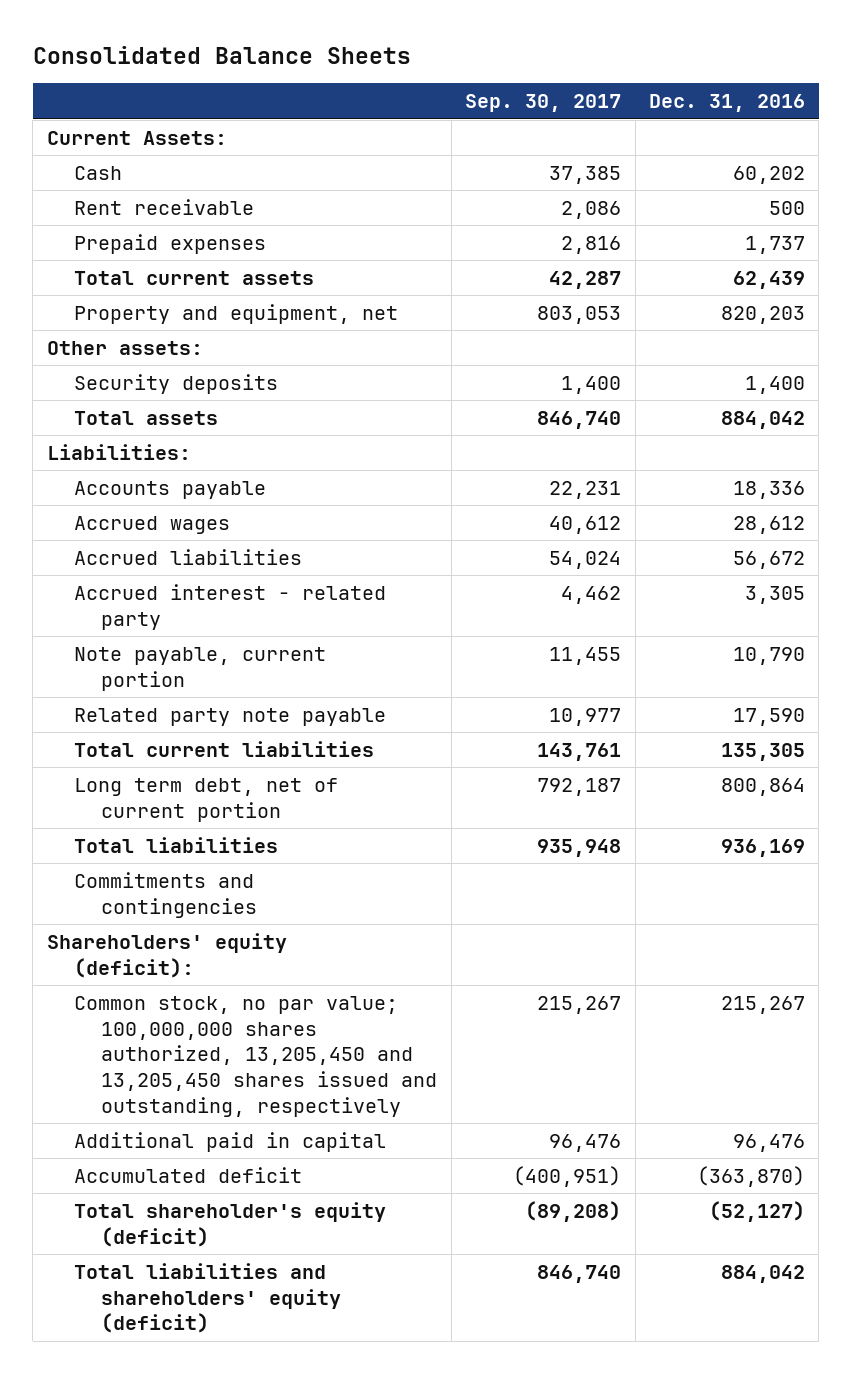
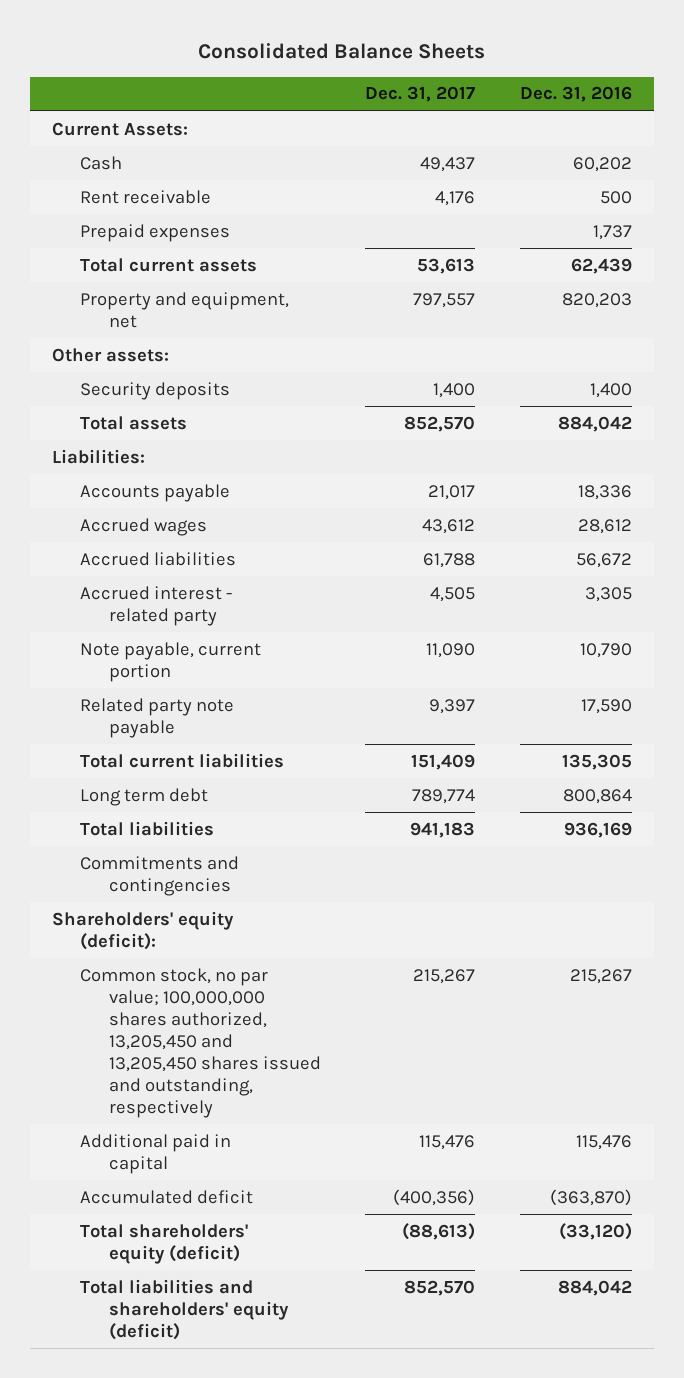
- | Sep. 30, 2017 | Dec. 31, 2016
+ | Dec. 31, 2017 | Dec. 31, 2016
- Long term debt, net of current portion | 792,187 | 800,864
+ Long term debt | 789,774 | 800,864
- Additional paid in capital | 96,476 | 96,476
+ Additional paid in capital | 115,476 | 115,476
- Total shareholder's equity (deficit) | (89,208) | (52,127)
+ Total shareholders' equity (deficit) | (88,613) | (33,120)

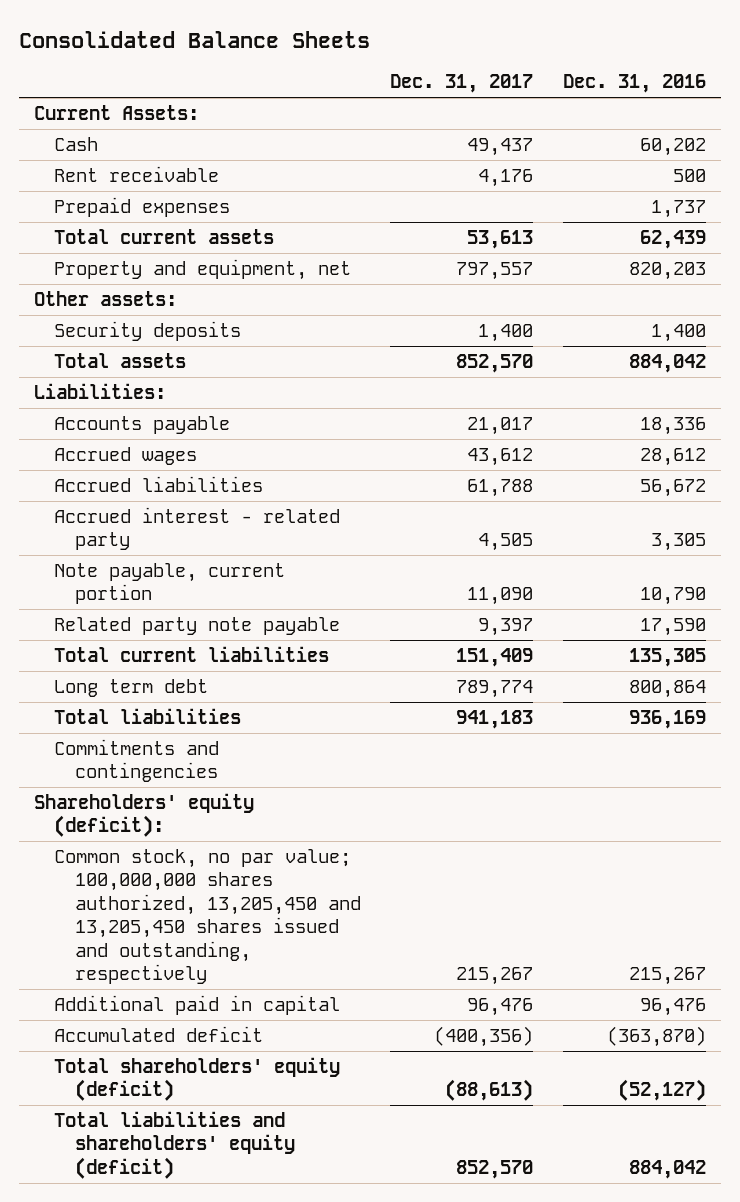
- Additional paid in capital | 115,476 | 115,476
+ Additional paid in capital | 96,476 | 96,476
- Total shareholders' equity (deficit) | (88,613) | (33,120)
+ Total shareholders' equity (deficit) | (88,613) | (52,127)

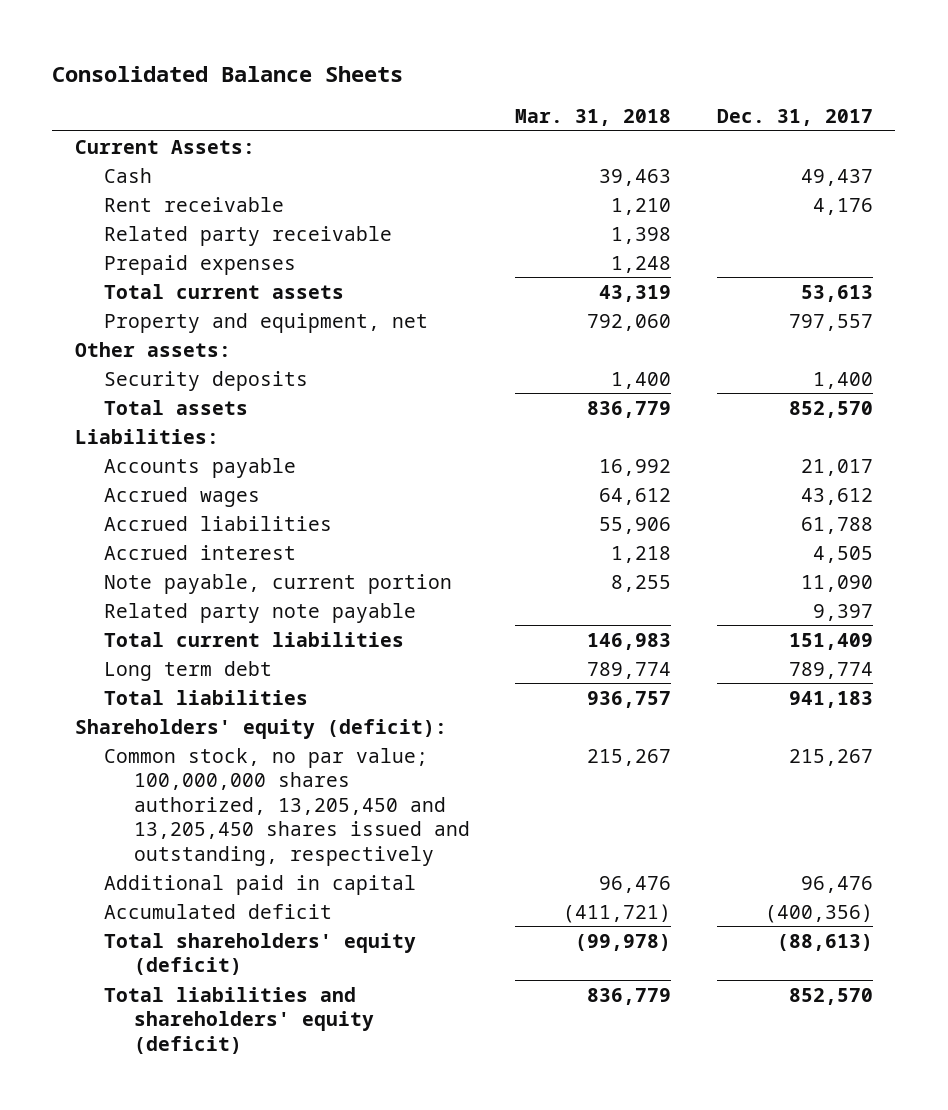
- | Dec. 31, 2017 | Dec. 31, 2016
+ | Mar. 31, 2018 | Dec. 31, 2017
+ Related party receivable | 1,398 |
- Accrued interest - related party | 4,505 | 3,305
+ Accrued interest | 1,218 | 4,505
- Commitments and contingencies

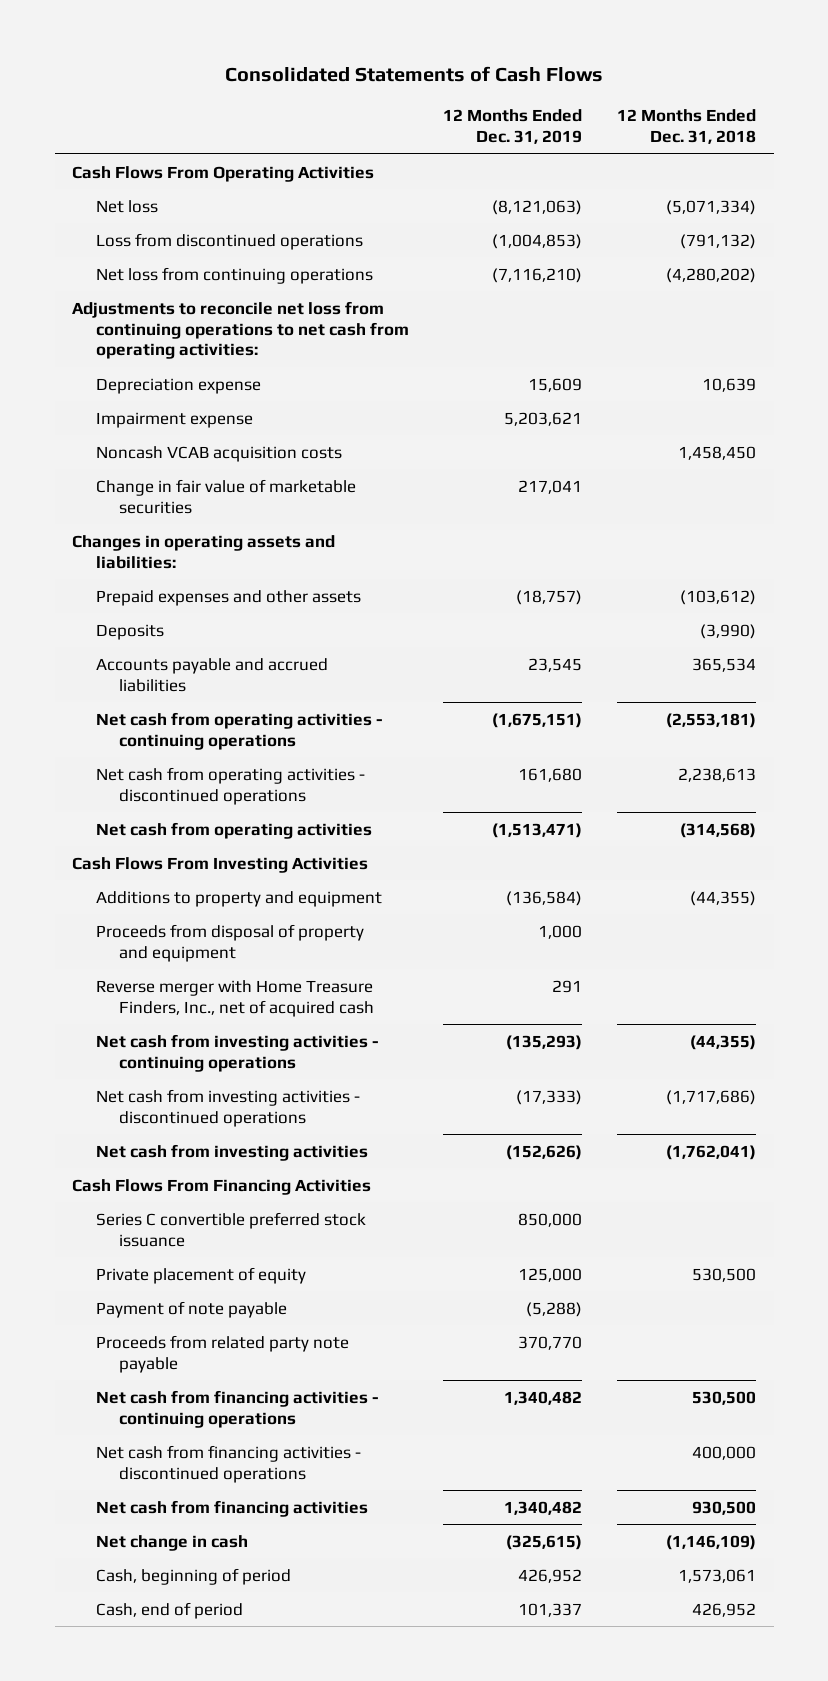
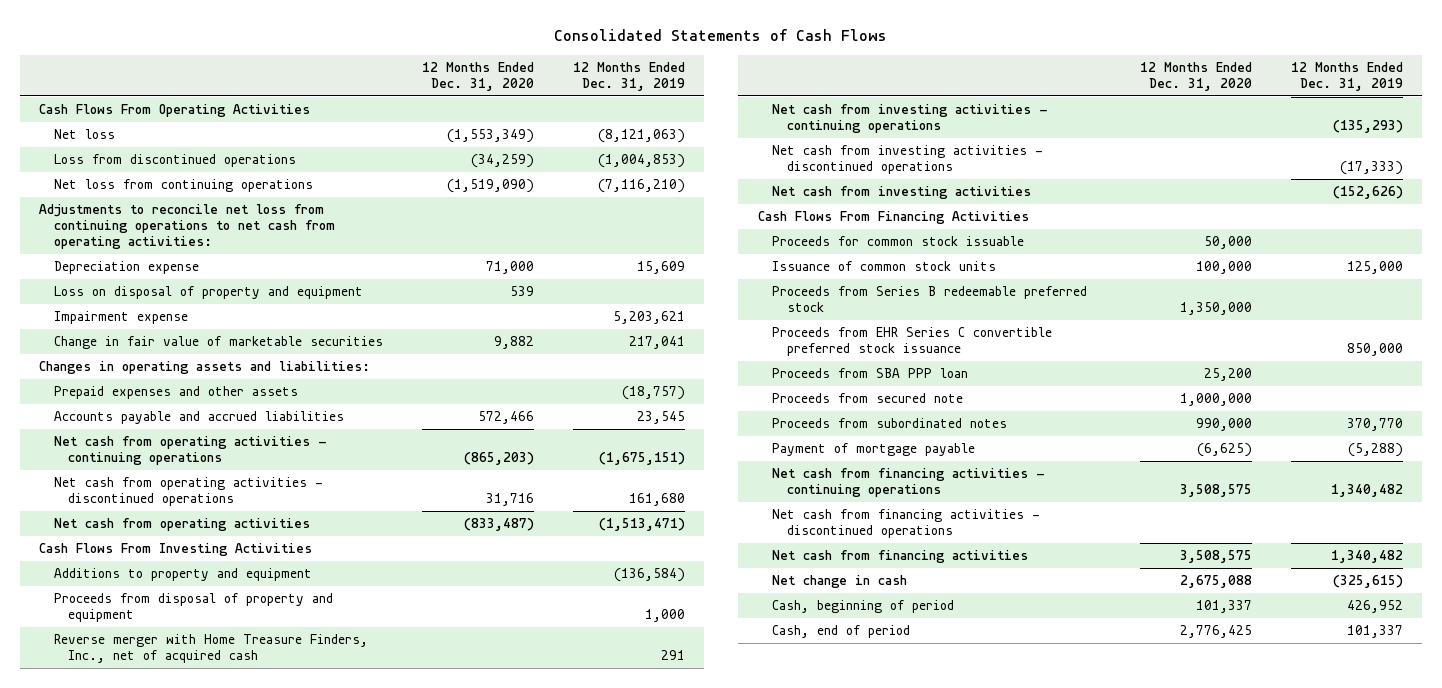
- | 12 Months Ended Dec. 31, 2019 | 12 Months Ended Dec. 31, 2018
+ | 12 Months Ended Dec. 31, 2020 | 12 Months Ended Dec. 31, 2019
+ Loss on disposal of property and equipment | 539 |
- Noncash VCAB acquisition costs | | 1,458,450
- Deposits | | (3,990)
- Series C convertible preferred stock issuance | 850,000 |
- Private placement of equity | 125,000 | 530,500
- Payment of note payable | (5,288) |
- Proceeds from related party note payable | 370,770 |
+ Proceeds for common stock issuable | 50,000 |
+ Issuance of common stock units | 100,000 | 125,000
+ Proceeds from Series B redeemable preferred stock | 1,350,000 |
+ Proceeds from EHR Series C convertible preferred stock issuance | | 850,000
+ Proceeds from SBA PPP loan | 25,200 |
+ Proceeds from secured note | 1,000,000 |
+ Proceeds from subordinated notes | 990,000 | 370,770
+ Payment of mortgage payable | (6,625) | (5,288)

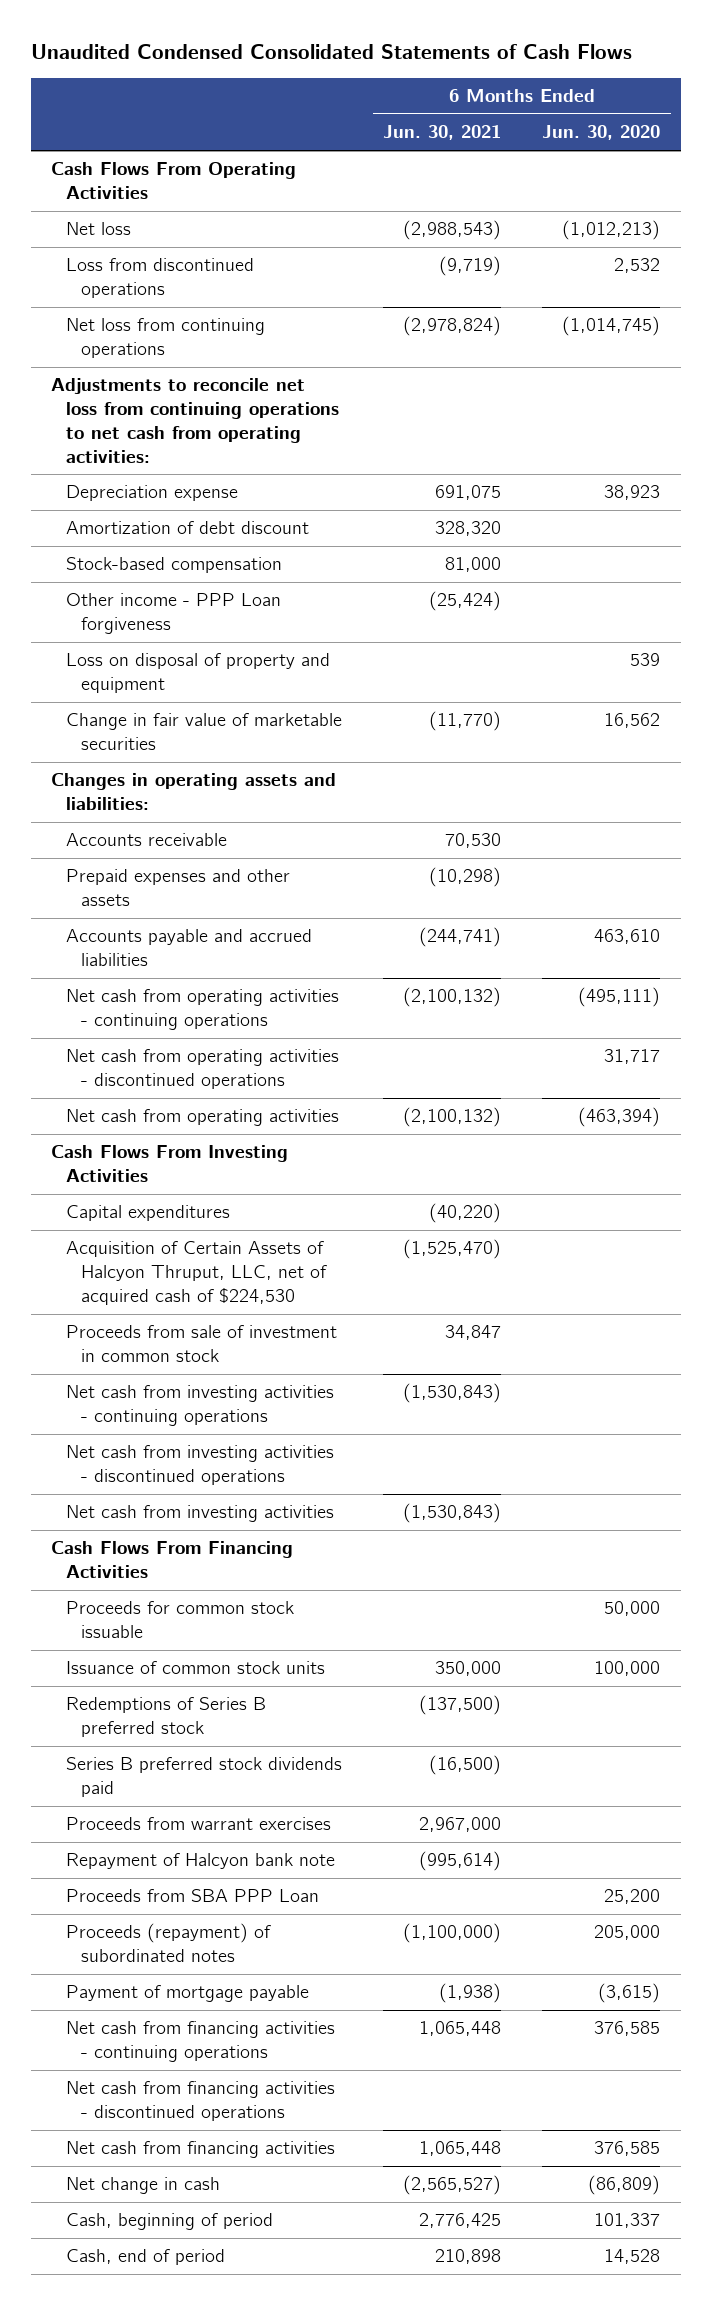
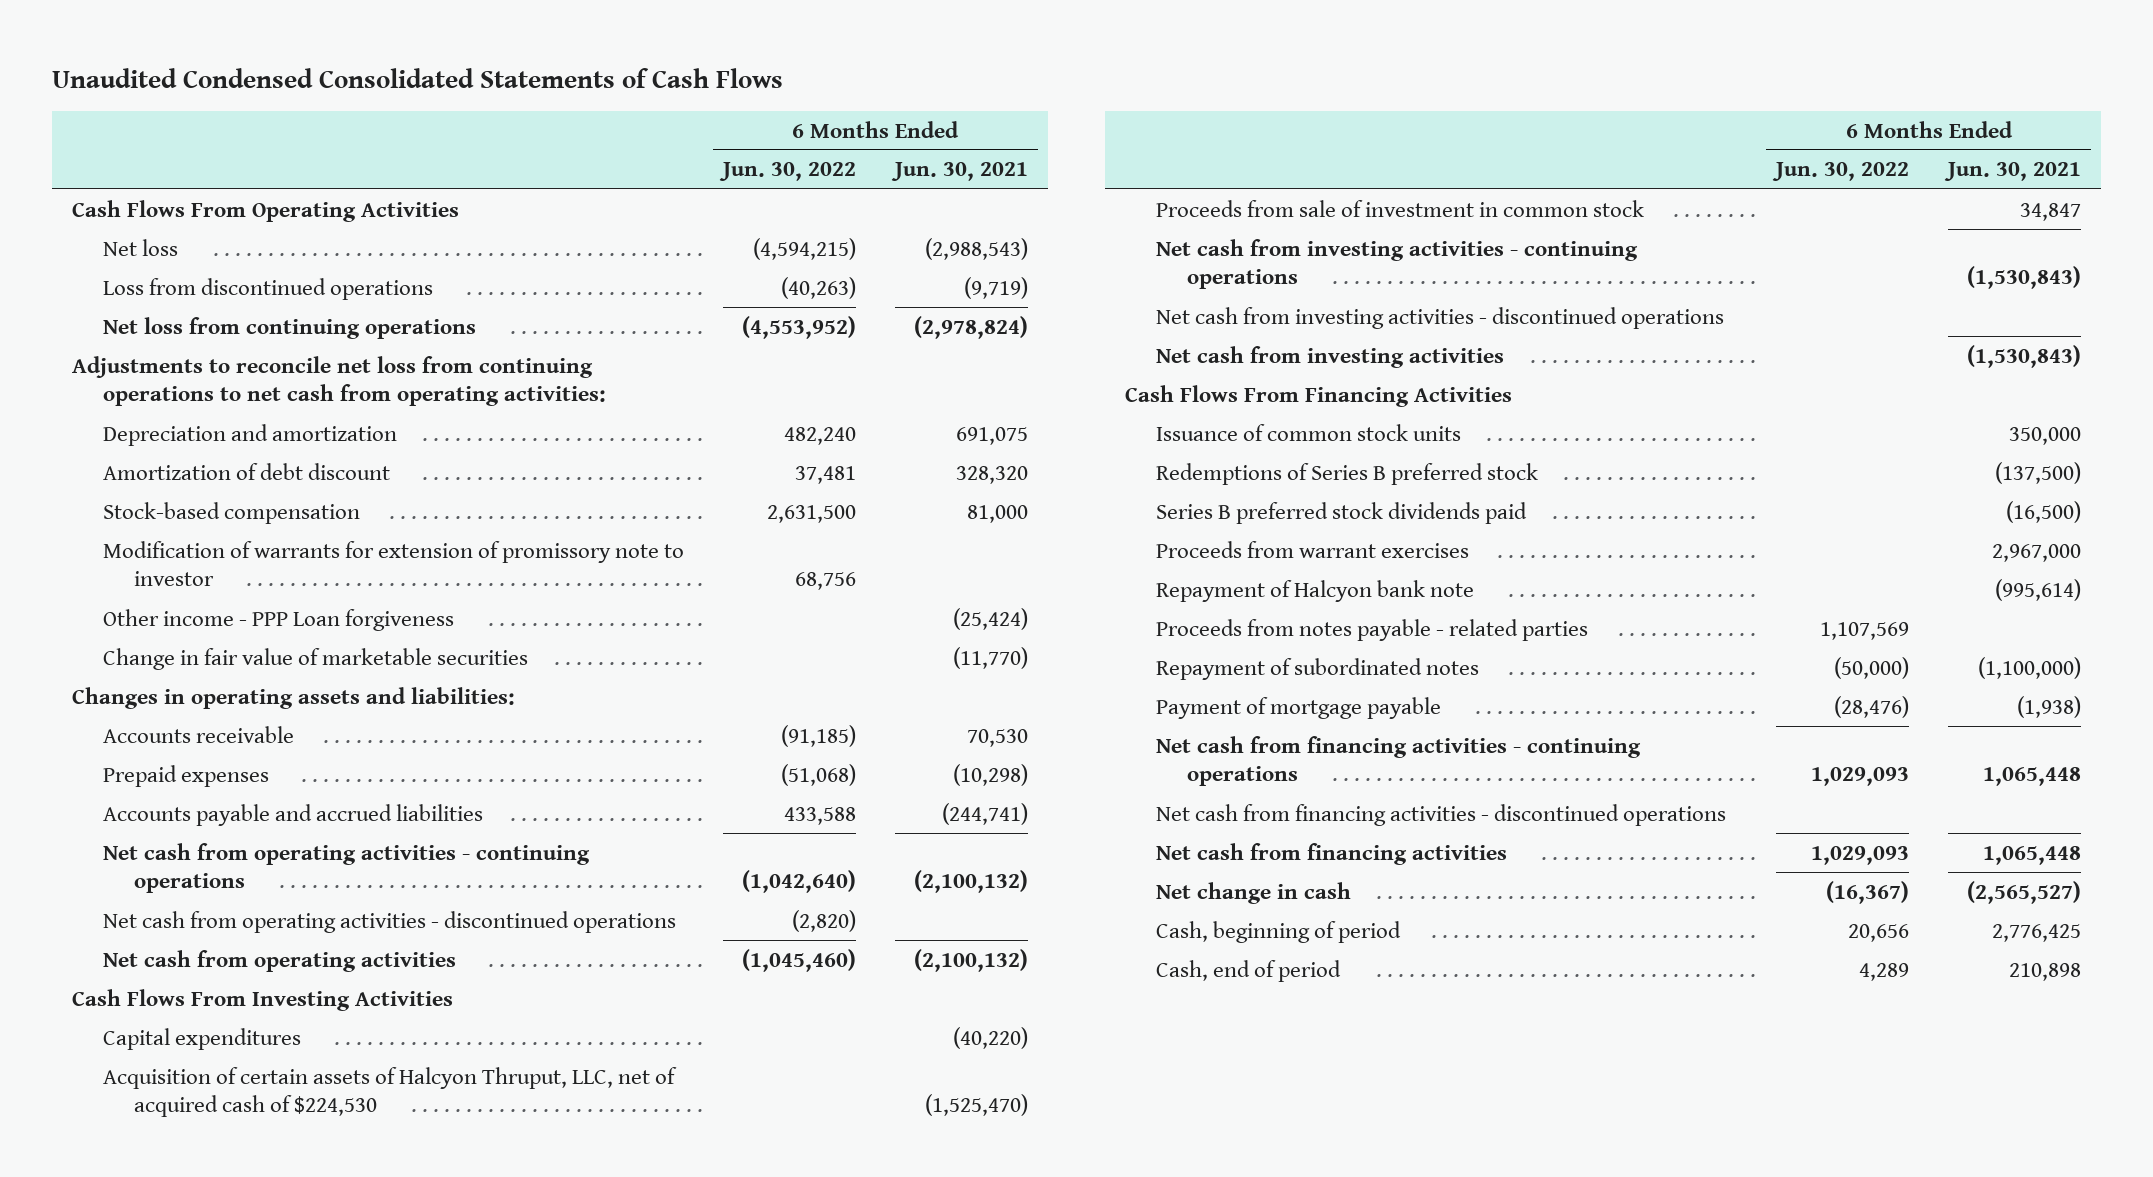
- | 6 Months Ended Jun. 30, 2021 | 6 Months Ended Jun. 30, 2020
+ | 6 Months Ended Jun. 30, 2022 | 6 Months Ended Jun. 30, 2021
- Depreciation expense | 691,075 | 38,923
+ Depreciation and amortization | 482,240 | 691,075
+ Modification of warrants for extension of promissory note to investor | 68,756 |
- Loss on disposal of property and equipment | | 539
- Prepaid expenses and other assets | (10,298) |
+ Prepaid expenses | (51,068) | (10,298)
- Acquisition of Certain Assets of Halcyon Thruput, LLC, net of acquired cash of $224,530 | (1,525,470) |
+ Acquisition of certain assets of Halcyon Thruput, LLC, net of acquired cash of $224,530 | | (1,525,470)
- Proceeds for common stock issuable | | 50,000
- Proceeds from SBA PPP Loan | | 25,200
- Proceeds (repayment) of subordinated notes | (1,100,000) | 205,000
+ Proceeds from notes payable - related parties | 1,107,569 |
+ Repayment of subordinated notes | (50,000) | (1,100,000)

